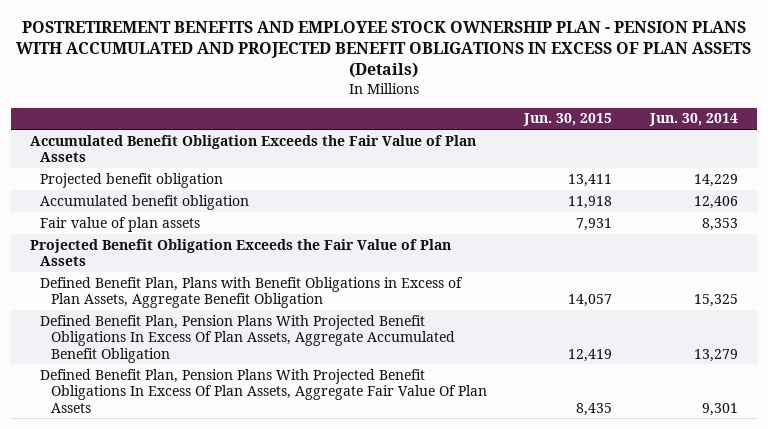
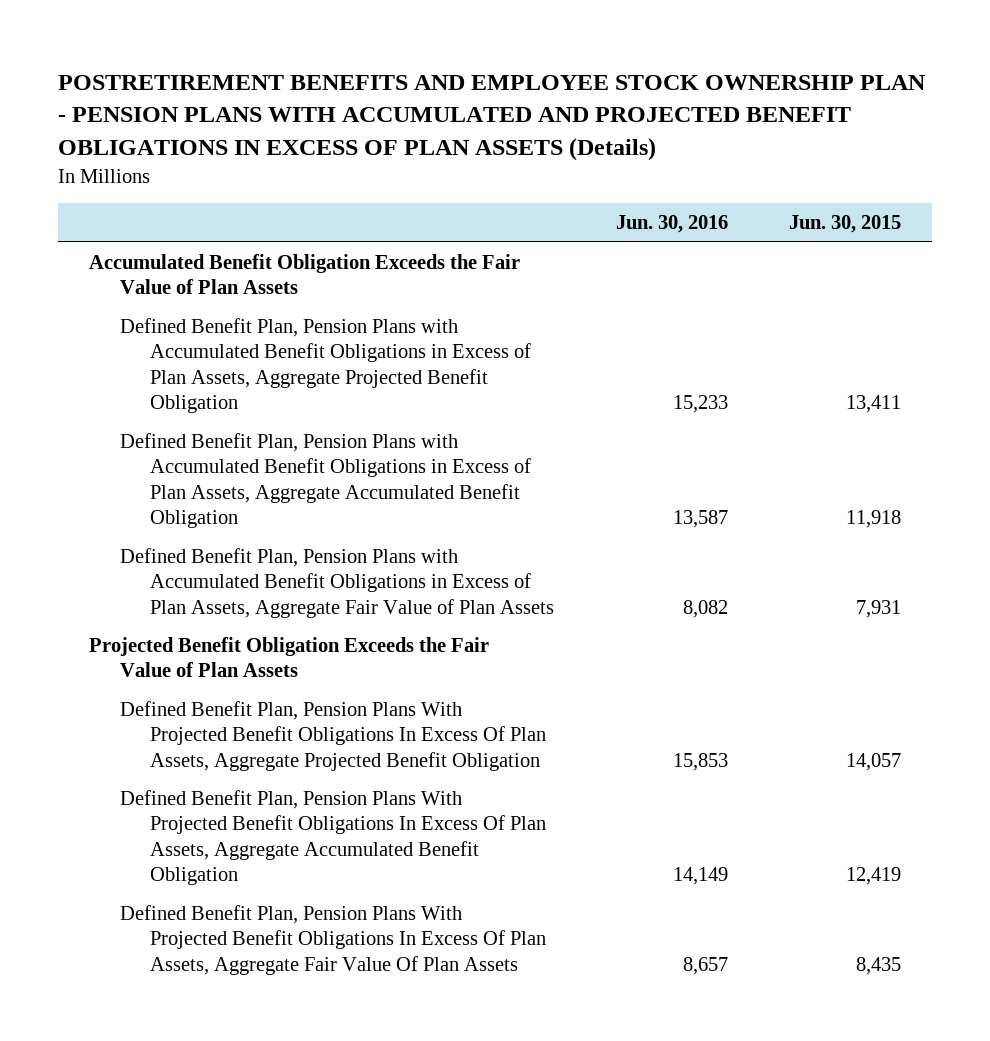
- | Jun. 30, 2015 | Jun. 30, 2014
+ | Jun. 30, 2016 | Jun. 30, 2015
- Projected benefit obligation | 13,411 | 14,229
- Accumulated benefit obligation | 11,918 | 12,406
- Fair value of plan assets | 7,931 | 8,353
+ Defined Benefit Plan, Pension Plans with Accumulated Benefit Obligations in Excess of Plan Assets, Aggregate Projected Benefit Obligation | 15,233 | 13,411
+ Defined Benefit Plan, Pension Plans with Accumulated Benefit Obligations in Excess of Plan Assets, Aggregate Accumulated Benefit Obligation | 13,587 | 11,918
+ Defined Benefit Plan, Pension Plans with Accumulated Benefit Obligations in Excess of Plan Assets, Aggregate Fair Value of Plan Assets | 8,082 | 7,931
- Defined Benefit Plan, Plans with Benefit Obligations in Excess of Plan Assets, Aggregate Benefit Obligation | 14,057 | 15,325
+ Defined Benefit Plan, Pension Plans With Projected Benefit Obligations In Excess Of Plan Assets, Aggregate Projected Benefit Obligation | 15,853 | 14,057

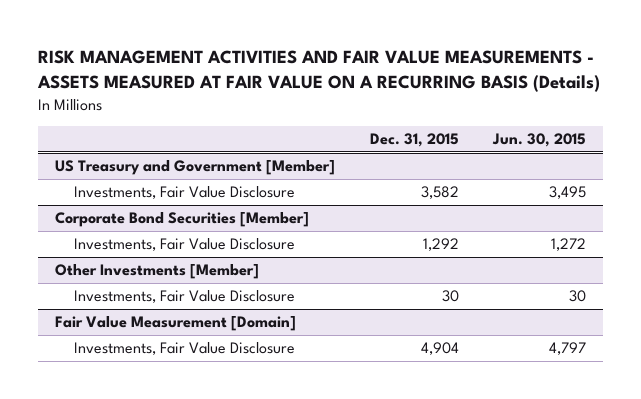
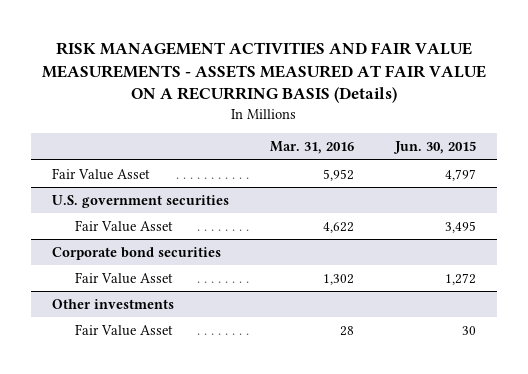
- | Dec. 31, 2015 | Jun. 30, 2015
+ | Mar. 31, 2016 | Jun. 30, 2015
- US Treasury and Government [Member]
- Investments, Fair Value Disclosure | 3,582 | 3,495
- Corporate Bond Securities [Member]
- Investments, Fair Value Disclosure | 1,292 | 1,272
- Other Investments [Member]
- Investments, Fair Value Disclosure | 30 | 30
- Fair Value Measurement [Domain]
- Investments, Fair Value Disclosure | 4,904 | 4,797
+ Fair Value Asset | 5,952 | 4,797
+ U.S. government securities
+ Fair Value Asset | 4,622 | 3,495
+ Corporate bond securities
+ Fair Value Asset | 1,302 | 1,272
+ Other investments
+ Fair Value Asset | 28 | 30

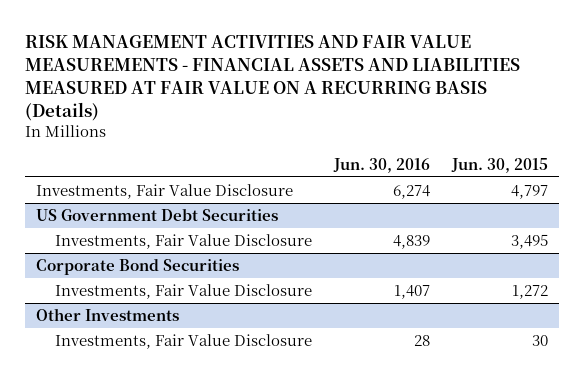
- RISK MANAGEMENT ACTIVITIES AND FAIR VALUE MEASUREMENTS - ASSETS MEASURED AT FAIR VALUE ON A RECURRING BASIS (Details)
+ RISK MANAGEMENT ACTIVITIES AND FAIR VALUE MEASUREMENTS - FINANCIAL ASSETS AND LIABILITIES MEASURED AT FAIR VALUE ON A RECURRING BASIS (Details)
- | Mar. 31, 2016 | Jun. 30, 2015
+ | Jun. 30, 2016 | Jun. 30, 2015
- Fair Value Asset | 5,952 | 4,797
- U.S. government securities
- Fair Value Asset | 4,622 | 3,495
- Corporate bond securities
- Fair Value Asset | 1,302 | 1,272
- Other investments
- Fair Value Asset | 28 | 30
+ Investments, Fair Value Disclosure | 6,274 | 4,797
+ US Government Debt Securities
+ Investments, Fair Value Disclosure | 4,839 | 3,495
+ Corporate Bond Securities
+ Investments, Fair Value Disclosure | 1,407 | 1,272
+ Other Investments
+ Investments, Fair Value Disclosure | 28 | 30

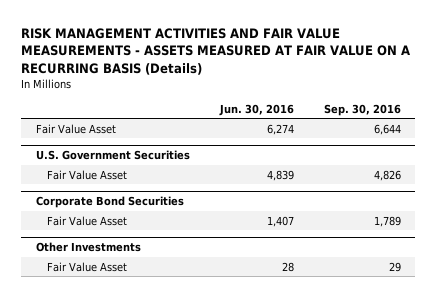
- RISK MANAGEMENT ACTIVITIES AND FAIR VALUE MEASUREMENTS - FINANCIAL ASSETS AND LIABILITIES MEASURED AT FAIR VALUE ON A RECURRING BASIS (Details)
+ RISK MANAGEMENT ACTIVITIES AND FAIR VALUE MEASUREMENTS - ASSETS MEASURED AT FAIR VALUE ON A RECURRING BASIS (Details)
- | Jun. 30, 2016 | Jun. 30, 2015
+ | Jun. 30, 2016 | Sep. 30, 2016
- Investments, Fair Value Disclosure | 6,274 | 4,797
- US Government Debt Securities
- Investments, Fair Value Disclosure | 4,839 | 3,495
+ Fair Value Asset | 6,274 | 6,644
+ U.S. Government Securities
+ Fair Value Asset | 4,839 | 4,826
@ Corporate Bond Securities
- Investments, Fair Value Disclosure | 1,407 | 1,272
+ Fair Value Asset | 1,407 | 1,789
@ Other Investments
- Investments, Fair Value Disclosure | 28 | 30
+ Fair Value Asset | 28 | 29

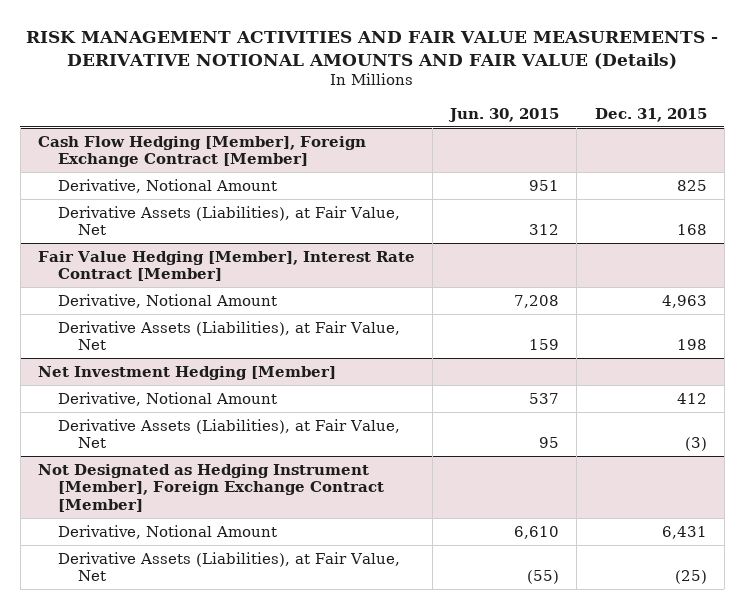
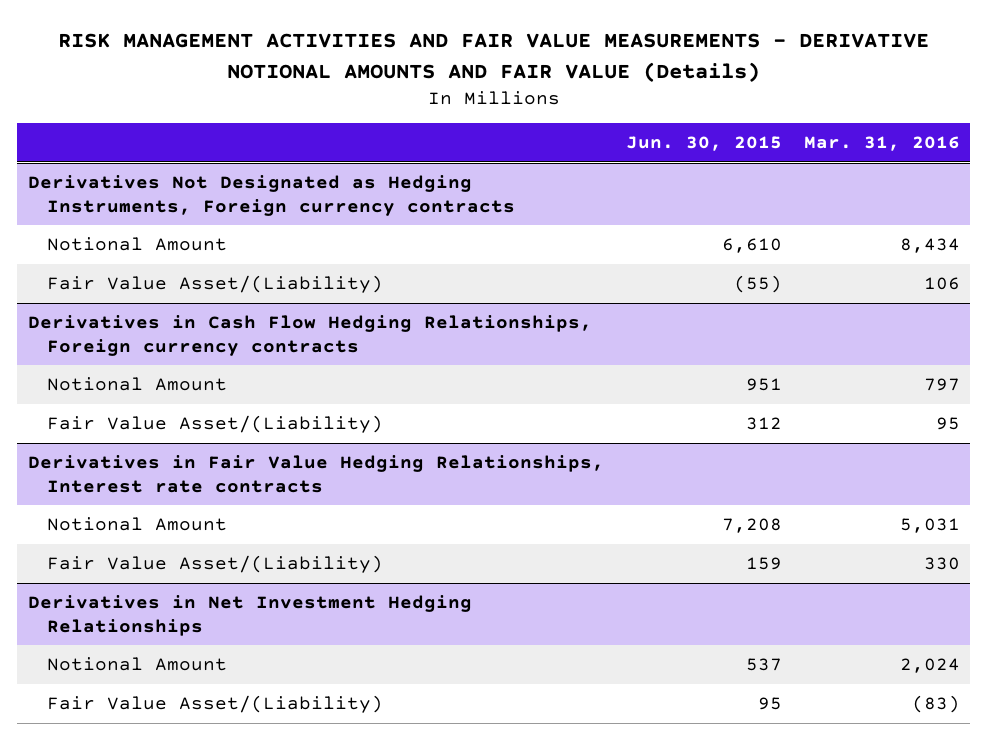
- | Jun. 30, 2015 | Dec. 31, 2015
+ | Jun. 30, 2015 | Mar. 31, 2016
- Cash Flow Hedging [Member], Foreign Exchange Contract [Member]
- Derivative, Notional Amount | 951 | 825
- Derivative Assets (Liabilities), at Fair Value, Net | 312 | 168
- Fair Value Hedging [Member], Interest Rate Contract [Member]
- Derivative, Notional Amount | 7,208 | 4,963
- Derivative Assets (Liabilities), at Fair Value, Net | 159 | 198
- Net Investment Hedging [Member]
- Derivative, Notional Amount | 537 | 412
- Derivative Assets (Liabilities), at Fair Value, Net | 95 | (3)
- Not Designated as Hedging Instrument [Member], Foreign Exchange Contract [Member]
- Derivative, Notional Amount | 6,610 | 6,431
- Derivative Assets (Liabilities), at Fair Value, Net | (55) | (25)
+ Derivatives Not Designated as Hedging Instruments, Foreign currency contracts
+ Notional Amount | 6,610 | 8,434
+ Fair Value Asset/(Liability) | (55) | 106
+ Derivatives in Cash Flow Hedging Relationships, Foreign currency contracts
+ Notional Amount | 951 | 797
+ Fair Value Asset/(Liability) | 312 | 95
+ Derivatives in Fair Value Hedging Relationships, Interest rate contracts
+ Notional Amount | 7,208 | 5,031
+ Fair Value Asset/(Liability) | 159 | 330
+ Derivatives in Net Investment Hedging Relationships
+ Notional Amount | 537 | 2,024
+ Fair Value Asset/(Liability) | 95 | (83)

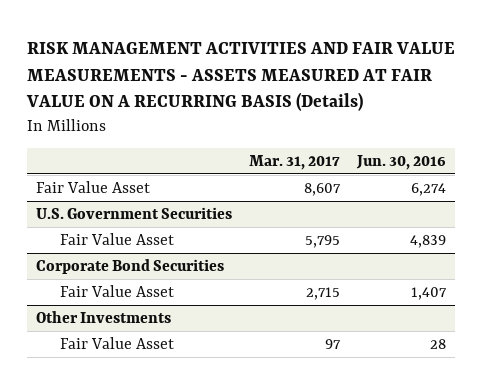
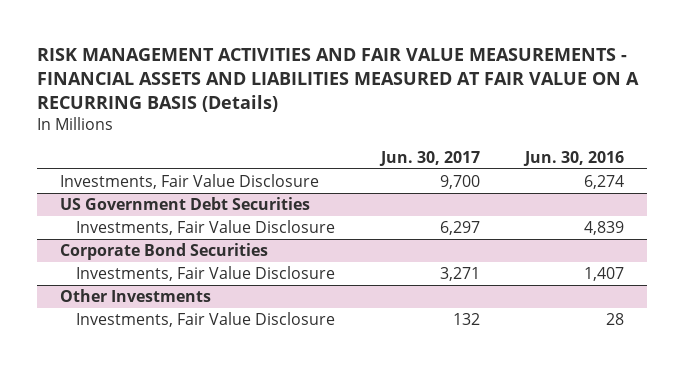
- RISK MANAGEMENT ACTIVITIES AND FAIR VALUE MEASUREMENTS - ASSETS MEASURED AT FAIR VALUE ON A RECURRING BASIS (Details)
+ RISK MANAGEMENT ACTIVITIES AND FAIR VALUE MEASUREMENTS - FINANCIAL ASSETS AND LIABILITIES MEASURED AT FAIR VALUE ON A RECURRING BASIS (Details)
- | Mar. 31, 2017 | Jun. 30, 2016
+ | Jun. 30, 2017 | Jun. 30, 2016
- Fair Value Asset | 8,607 | 6,274
- U.S. Government Securities
- Fair Value Asset | 5,795 | 4,839
+ Investments, Fair Value Disclosure | 9,700 | 6,274
+ US Government Debt Securities
+ Investments, Fair Value Disclosure | 6,297 | 4,839
@ Corporate Bond Securities
- Fair Value Asset | 2,715 | 1,407
+ Investments, Fair Value Disclosure | 3,271 | 1,407
@ Other Investments
- Fair Value Asset | 97 | 28
+ Investments, Fair Value Disclosure | 132 | 28

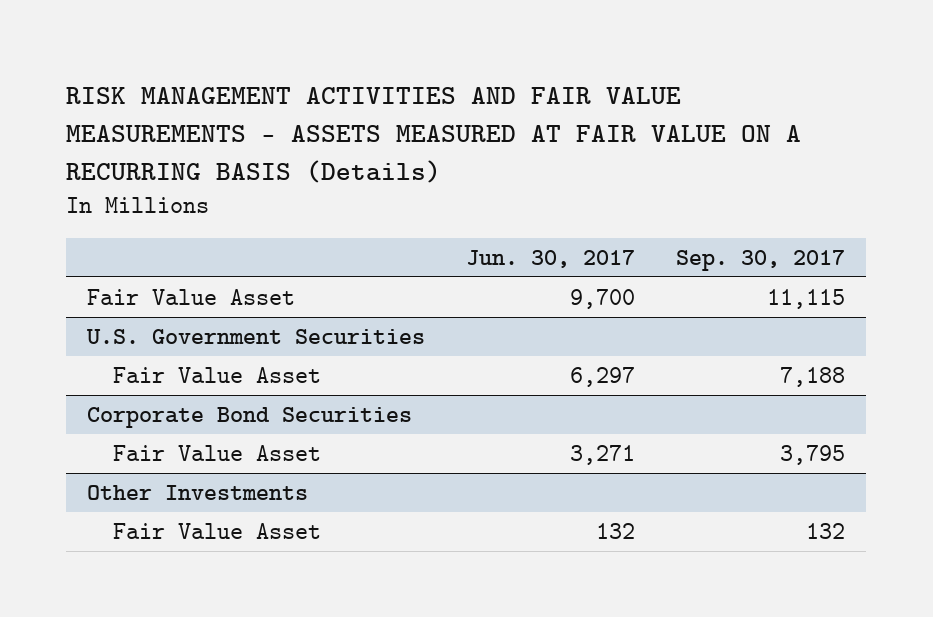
- RISK MANAGEMENT ACTIVITIES AND FAIR VALUE MEASUREMENTS - FINANCIAL ASSETS AND LIABILITIES MEASURED AT FAIR VALUE ON A RECURRING BASIS (Details)
+ RISK MANAGEMENT ACTIVITIES AND FAIR VALUE MEASUREMENTS - ASSETS MEASURED AT FAIR VALUE ON A RECURRING BASIS (Details)
- | Jun. 30, 2017 | Jun. 30, 2016
+ | Jun. 30, 2017 | Sep. 30, 2017
- Investments, Fair Value Disclosure | 9,700 | 6,274
- US Government Debt Securities
- Investments, Fair Value Disclosure | 6,297 | 4,839
+ Fair Value Asset | 9,700 | 11,115
+ U.S. Government Securities
+ Fair Value Asset | 6,297 | 7,188
@ Corporate Bond Securities
- Investments, Fair Value Disclosure | 3,271 | 1,407
+ Fair Value Asset | 3,271 | 3,795
@ Other Investments
- Investments, Fair Value Disclosure | 132 | 28
+ Fair Value Asset | 132 | 132

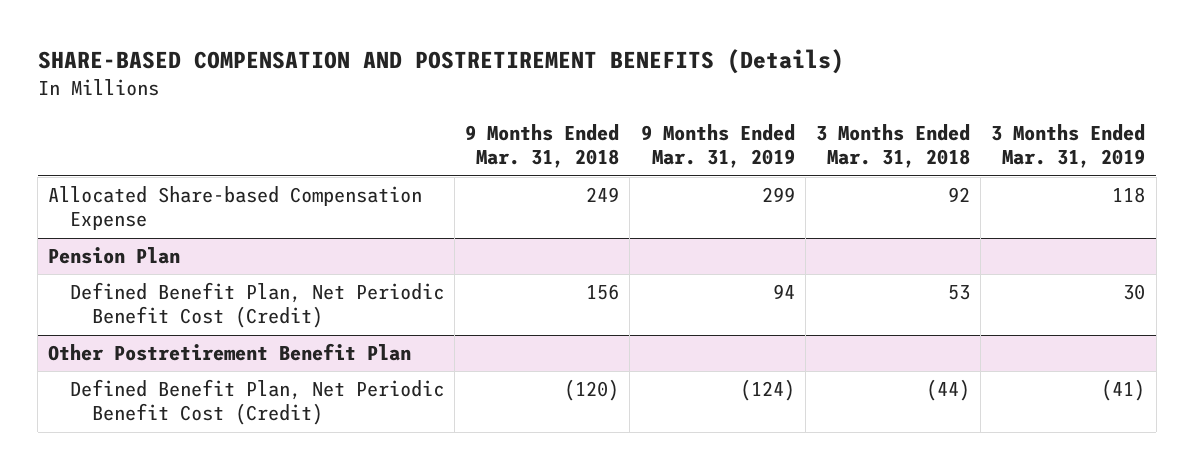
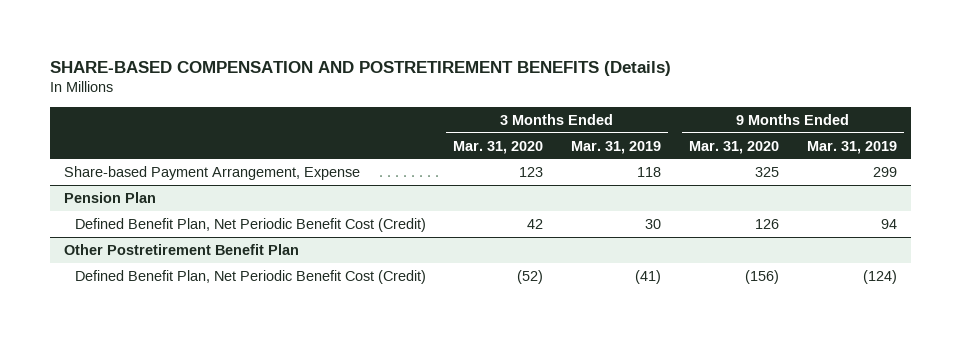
- | 9 Months Ended Mar. 31, 2018 | 9 Months Ended Mar. 31, 2019 | 3 Months Ended Mar. 31, 2018 | 3 Months Ended Mar. 31, 2019
+ | 3 Months Ended Mar. 31, 2020 | 3 Months Ended Mar. 31, 2019 | 9 Months Ended Mar. 31, 2020 | 9 Months Ended Mar. 31, 2019
- Allocated Share-based Compensation Expense | 249 | 299 | 92 | 118
+ Share-based Payment Arrangement, Expense | 123 | 118 | 325 | 299

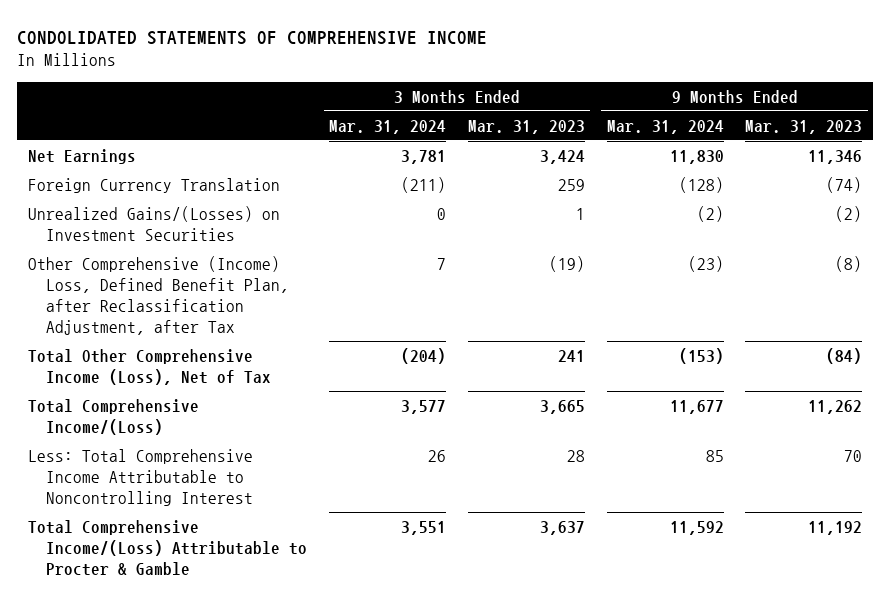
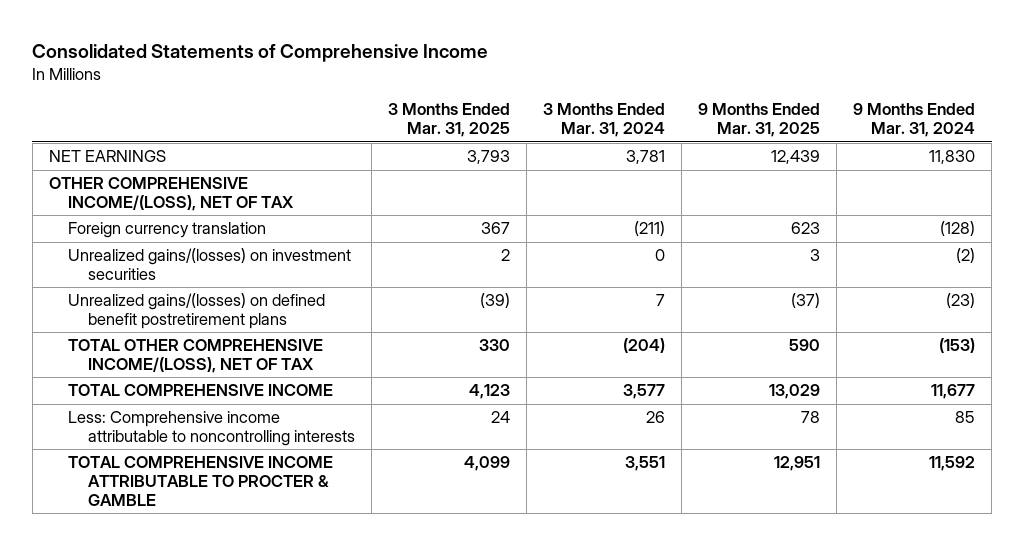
- CONDOLIDATED STATEMENTS OF COMPREHENSIVE INCOME
+ Consolidated Statements of Comprehensive Income
- | 3 Months Ended Mar. 31, 2024 | 3 Months Ended Mar. 31, 2023 | 9 Months Ended Mar. 31, 2024 | 9 Months Ended Mar. 31, 2023
+ | 3 Months Ended Mar. 31, 2025 | 3 Months Ended Mar. 31, 2024 | 9 Months Ended Mar. 31, 2025 | 9 Months Ended Mar. 31, 2024
- Net Earnings | 3,781 | 3,424 | 11,830 | 11,346
- Foreign Currency Translation | (211) | 259 | (128) | (74)
- Unrealized Gains/(Losses) on Investment Securities | 0 | 1 | (2) | (2)
- Other Comprehensive (Income) Loss, Defined Benefit Plan, after Reclassification Adjustment, after Tax | 7 | (19) | (23) | (8)
- Total Other Comprehensive Income (Loss), Net of Tax | (204) | 241 | (153) | (84)
- Total Comprehensive Income/(Loss) | 3,577 | 3,665 | 11,677 | 11,262
- Less: Total Comprehensive Income Attributable to Noncontrolling Interest | 26 | 28 | 85 | 70
- Total Comprehensive Income/(Loss) Attributable to Procter & Gamble | 3,551 | 3,637 | 11,592 | 11,192
+ NET EARNINGS | 3,793 | 3,781 | 12,439 | 11,830
+ OTHER COMPREHENSIVE INCOME/(LOSS), NET OF TAX
+ Foreign currency translation | 367 | (211) | 623 | (128)
+ Unrealized gains/(losses) on investment securities | 2 | 0 | 3 | (2)
+ Unrealized gains/(losses) on defined benefit postretirement plans | (39) | 7 | (37) | (23)
+ TOTAL OTHER COMPREHENSIVE INCOME/(LOSS), NET OF TAX | 330 | (204) | 590 | (153)
+ TOTAL COMPREHENSIVE INCOME | 4,123 | 3,577 | 13,029 | 11,677
+ Less: Comprehensive income attributable to noncontrolling interests | 24 | 26 | 78 | 85
+ TOTAL COMPREHENSIVE INCOME ATTRIBUTABLE TO PROCTER & GAMBLE | 4,099 | 3,551 | 12,951 | 11,592

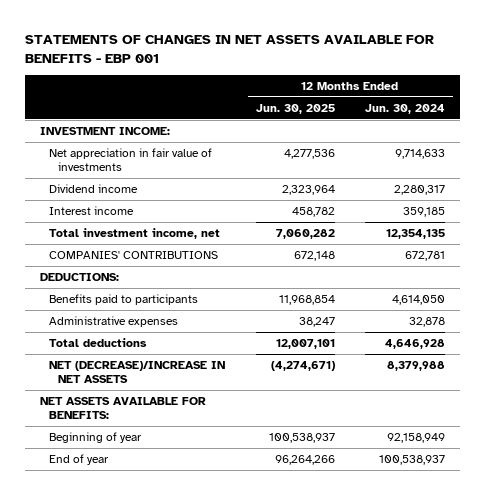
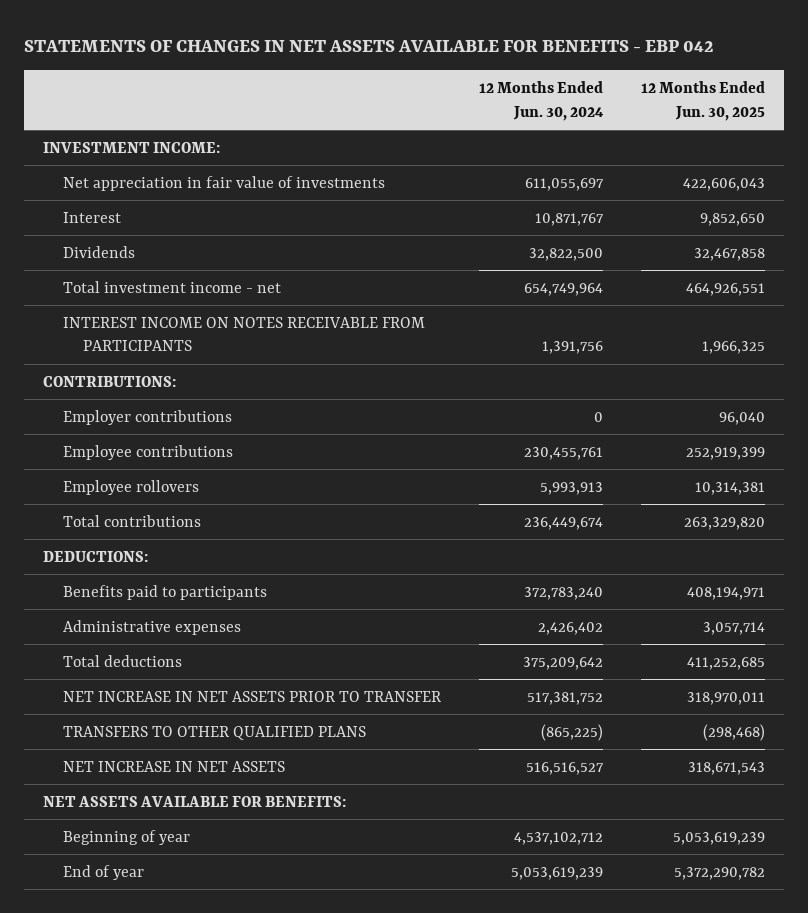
- STATEMENTS OF CHANGES IN NET ASSETS AVAILABLE FOR BENEFITS - EBP 001
+ STATEMENTS OF CHANGES IN NET ASSETS AVAILABLE FOR BENEFITS - EBP 042
- | 12 Months Ended Jun. 30, 2025 | 12 Months Ended Jun. 30, 2024
+ | 12 Months Ended Jun. 30, 2024 | 12 Months Ended Jun. 30, 2025
- Net appreciation in fair value of investments | 4,277,536 | 9,714,633
- Dividend income | 2,323,964 | 2,280,317
- Interest income | 458,782 | 359,185
- Total investment income, net | 7,060,282 | 12,354,135
- COMPANIES' CONTRIBUTIONS | 672,148 | 672,781
+ Net appreciation in fair value of investments | 611,055,697 | 422,606,043
+ Interest | 10,871,767 | 9,852,650
+ Dividends | 32,822,500 | 32,467,858
+ Total investment income - net | 654,749,964 | 464,926,551
+ INTEREST INCOME ON NOTES RECEIVABLE FROM PARTICIPANTS | 1,391,756 | 1,966,325
+ CONTRIBUTIONS:
+ Employer contributions | 0 | 96,040
+ Employee contributions | 230,455,761 | 252,919,399
+ Employee rollovers | 5,993,913 | 10,314,381
+ Total contributions | 236,449,674 | 263,329,820
- Benefits paid to participants | 11,968,854 | 4,614,050
- Administrative expenses | 38,247 | 32,878
- Total deductions | 12,007,101 | 4,646,928
- NET (DECREASE)/INCREASE IN NET ASSETS | (4,274,671) | 8,379,988
+ Benefits paid to participants | 372,783,240 | 408,194,971
+ Administrative expenses | 2,426,402 | 3,057,714
+ Total deductions | 375,209,642 | 411,252,685
+ NET INCREASE IN NET ASSETS PRIOR TO TRANSFER | 517,381,752 | 318,970,011
+ TRANSFERS TO OTHER QUALIFIED PLANS | (865,225) | (298,468)
+ NET INCREASE IN NET ASSETS | 516,516,527 | 318,671,543
- Beginning of year | 100,538,937 | 92,158,949
- End of year | 96,264,266 | 100,538,937
+ Beginning of year | 4,537,102,712 | 5,053,619,239
+ End of year | 5,053,619,239 | 5,372,290,782

